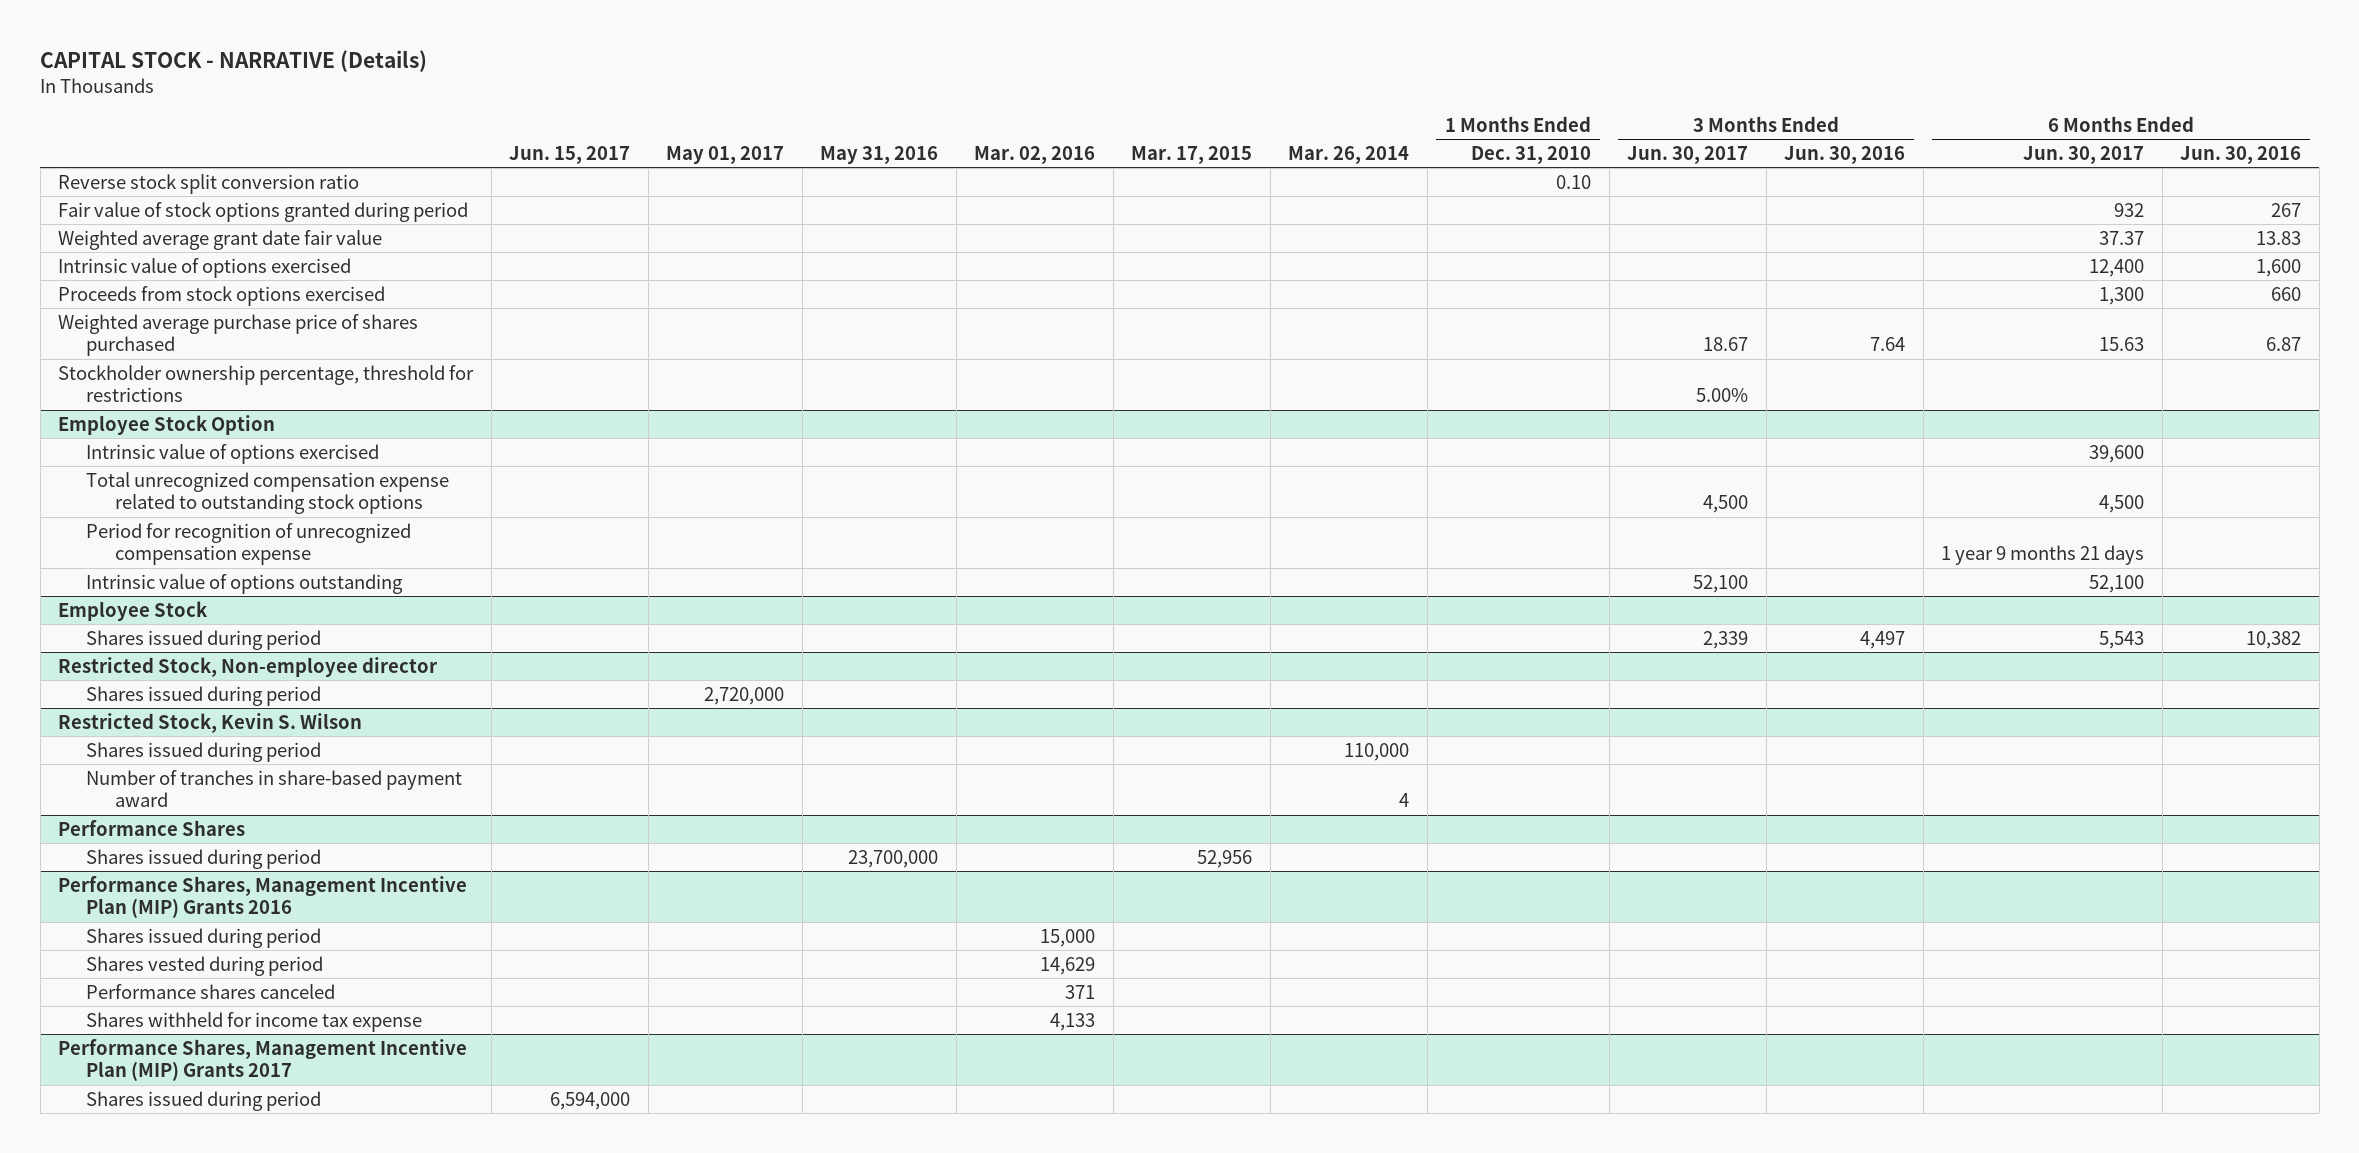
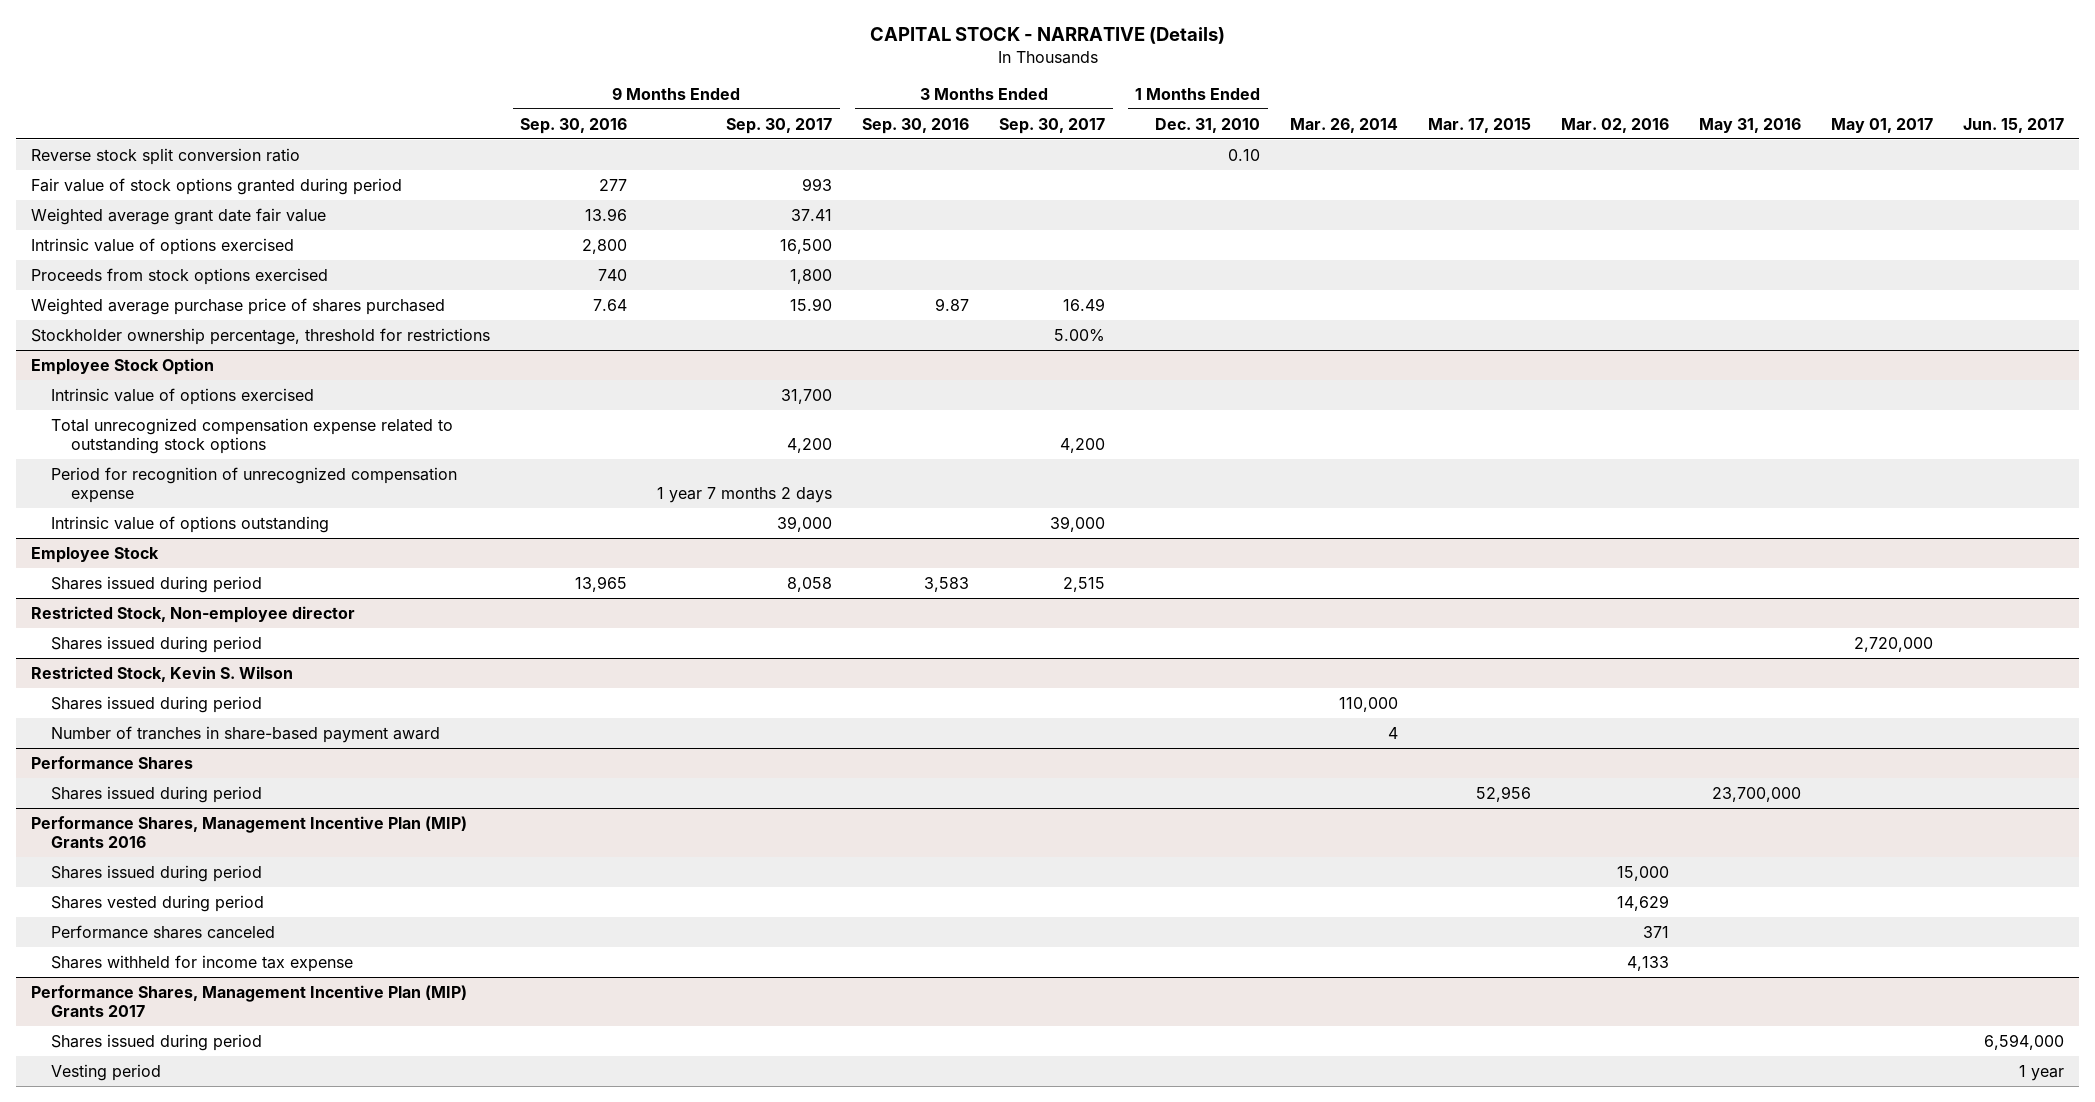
- | Jun. 15, 2017 | May 01, 2017 | May 31, 2016 | Mar. 02, 2016 | Mar. 17, 2015 | Mar. 26, 2014 | 1 Months Ended Dec. 31, 2010 | 3 Months Ended Jun. 30, 2017 | 3 Months Ended Jun. 30, 2016 | 6 Months Ended Jun. 30, 2017 | 6 Months Ended Jun. 30, 2016
+ | 9 Months Ended Sep. 30, 2016 | 9 Months Ended Sep. 30, 2017 | 3 Months Ended Sep. 30, 2016 | 3 Months Ended Sep. 30, 2017 | 1 Months Ended Dec. 31, 2010 | Mar. 26, 2014 | Mar. 17, 2015 | Mar. 02, 2016 | May 31, 2016 | May 01, 2017 | Jun. 15, 2017
@ Performance Shares, Management Incentive Plan (MIP) Grants 2017
+ Vesting period | | | | | | | | | | | 1 year

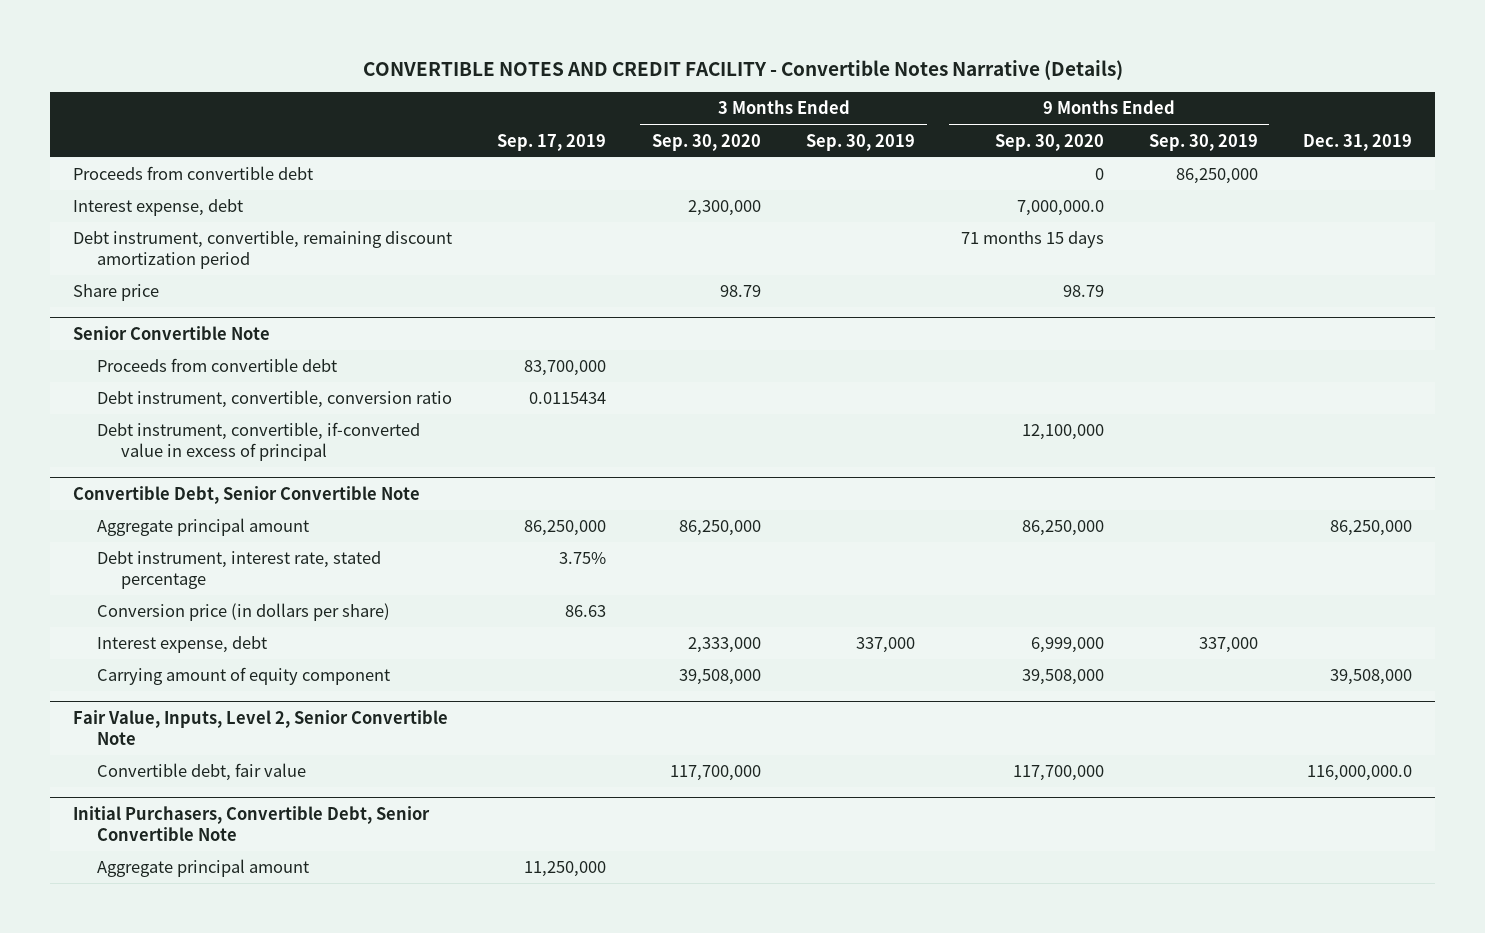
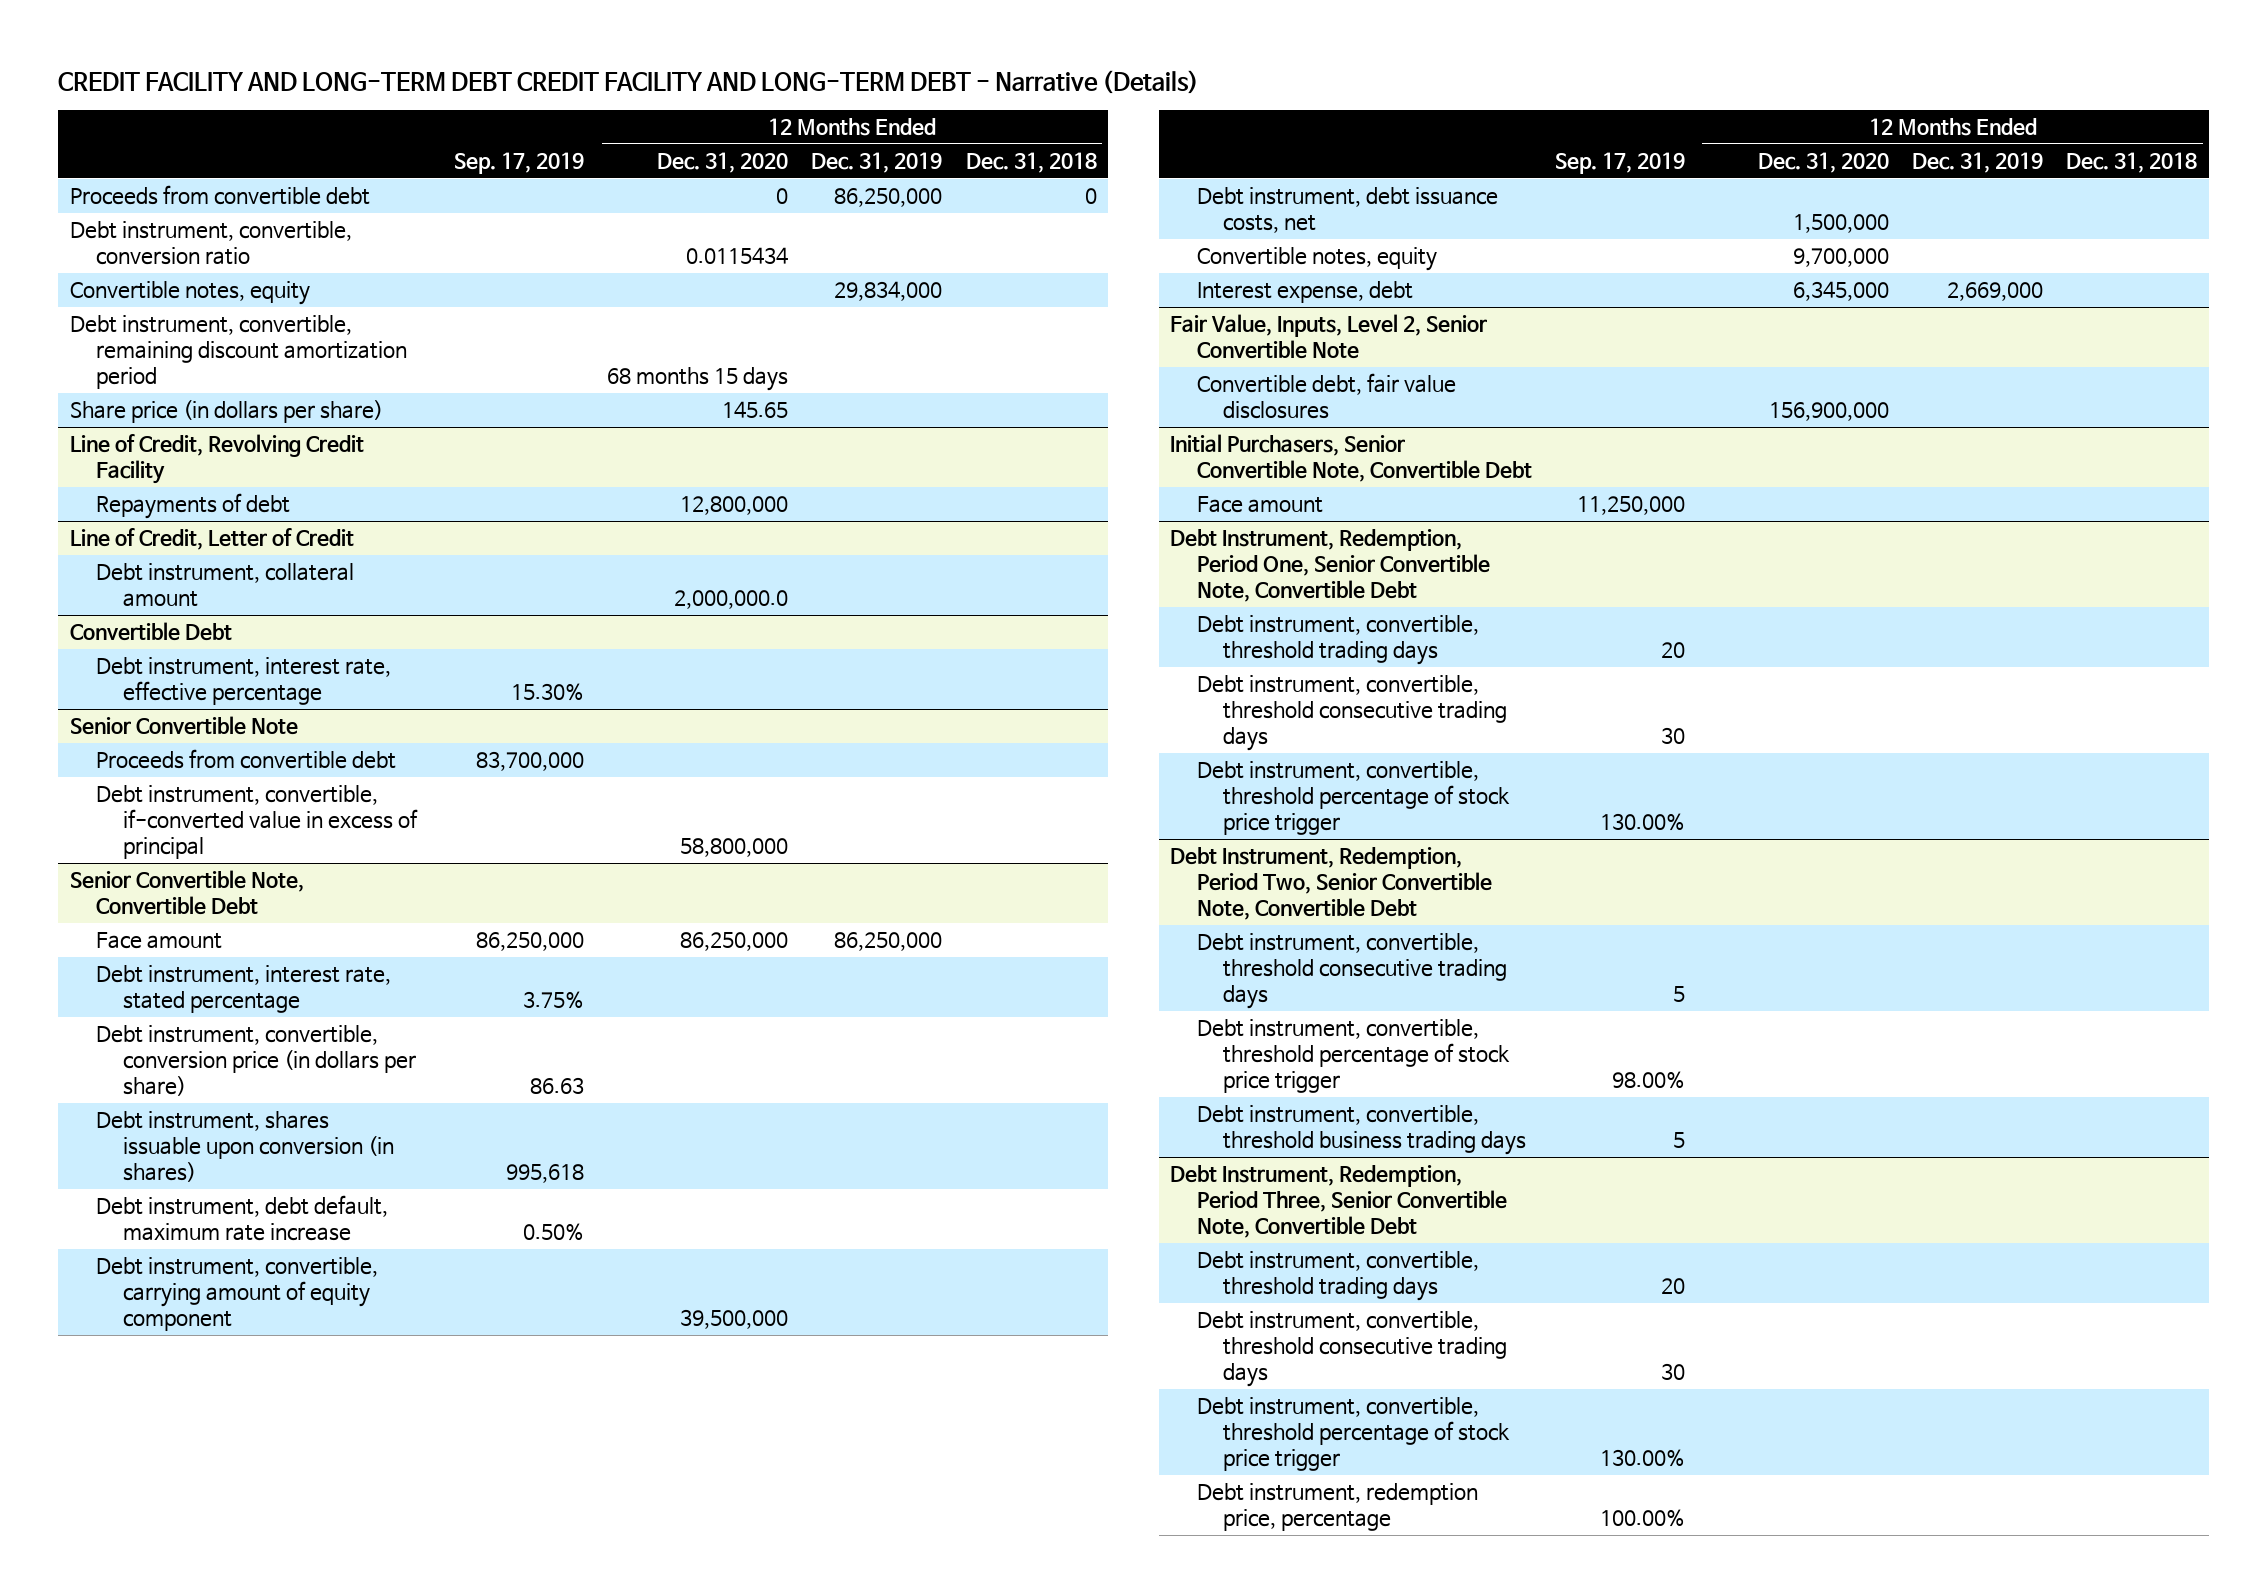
- CONVERTIBLE NOTES AND CREDIT FACILITY - Convertible Notes Narrative (Details)
+ CREDIT FACILITY AND LONG-TERM DEBT CREDIT FACILITY AND LONG-TERM DEBT - Narrative (Details)
- | Sep. 17, 2019 | 3 Months Ended Sep. 30, 2020 | 3 Months Ended Sep. 30, 2019 | 9 Months Ended Sep. 30, 2020 | 9 Months Ended Sep. 30, 2019 | Dec. 31, 2019
+ | Sep. 17, 2019 | 12 Months Ended Dec. 31, 2020 | 12 Months Ended Dec. 31, 2019 | 12 Months Ended Dec. 31, 2018
- Interest expense, debt | | 2,300,000 | | 7,000,000.0 | |
+ Debt instrument, convertible, conversion ratio | | 0.0115434 | |
+ Convertible notes, equity | | | 29,834,000 |
- Share price | | 98.79 | | 98.79 | |
+ Share price (in dollars per share) | | 145.65 | |
+ Line of Credit, Revolving Credit Facility
+ Repayments of debt | | 12,800,000 | |
+ Line of Credit, Letter of Credit
+ Debt instrument, collateral amount | | 2,000,000.0 | |
+ Convertible Debt
+ Debt instrument, interest rate, effective percentage | 15.30% | | |
@ Senior Convertible Note
- Debt instrument, convertible, conversion ratio | 0.0115434 | | | | |
- Convertible Debt, Senior Convertible Note
- Aggregate principal amount | 86,250,000 | 86,250,000 | | 86,250,000 | | 86,250,000
+ Senior Convertible Note, Convertible Debt
+ Face amount | 86,250,000 | 86,250,000 | 86,250,000 |
- Conversion price (in dollars per share) | 86.63 | | | | |
+ Debt instrument, convertible, conversion price (in dollars per share) | 86.63 | | |
+ Debt instrument, shares issuable upon conversion (in shares) | 995,618 | | |
+ Debt instrument, debt default, maximum rate increase | 0.50% | | |
+ Debt instrument, convertible, carrying amount of equity component | | 39,500,000 | |
+ Debt instrument, debt issuance costs, net | | 1,500,000 | |
+ Convertible notes, equity | | 9,700,000 | |
- Carrying amount of equity component | | 39,508,000 | | 39,508,000 | | 39,508,000
@ Fair Value, Inputs, Level 2, Senior Convertible Note
- Convertible debt, fair value | | 117,700,000 | | 117,700,000 | | 116,000,000.0
- Initial Purchasers, Convertible Debt, Senior Convertible Note
- Aggregate principal amount | 11,250,000 | | | | |
@ Fair Value, Inputs, Level 2, Senior Convertible Note
+ Convertible debt, fair value disclosures | | 156,900,000 | |
+ Initial Purchasers, Senior Convertible Note, Convertible Debt
+ Face amount | 11,250,000 | | |
+ Debt Instrument, Redemption, Period One, Senior Convertible Note, Convertible Debt
+ Debt instrument, convertible, threshold trading days | 20 | | |
+ Debt instrument, convertible, threshold consecutive trading days | 30 | | |
+ Debt instrument, convertible, threshold percentage of stock price trigger | 130.00% | | |
+ Debt Instrument, Redemption, Period Two, Senior Convertible Note, Convertible Debt
+ Debt instrument, convertible, threshold consecutive trading days | 5 | | |
+ Debt instrument, convertible, threshold percentage of stock price trigger | 98.00% | | |
+ Debt instrument, convertible, threshold business trading days | 5 | | |
+ Debt Instrument, Redemption, Period Three, Senior Convertible Note, Convertible Debt
+ Debt instrument, convertible, threshold trading days | 20 | | |
+ Debt instrument, convertible, threshold consecutive trading days | 30 | | |
+ Debt instrument, convertible, threshold percentage of stock price trigger | 130.00% | | |
+ Debt instrument, redemption price, percentage | 100.00% | | |

